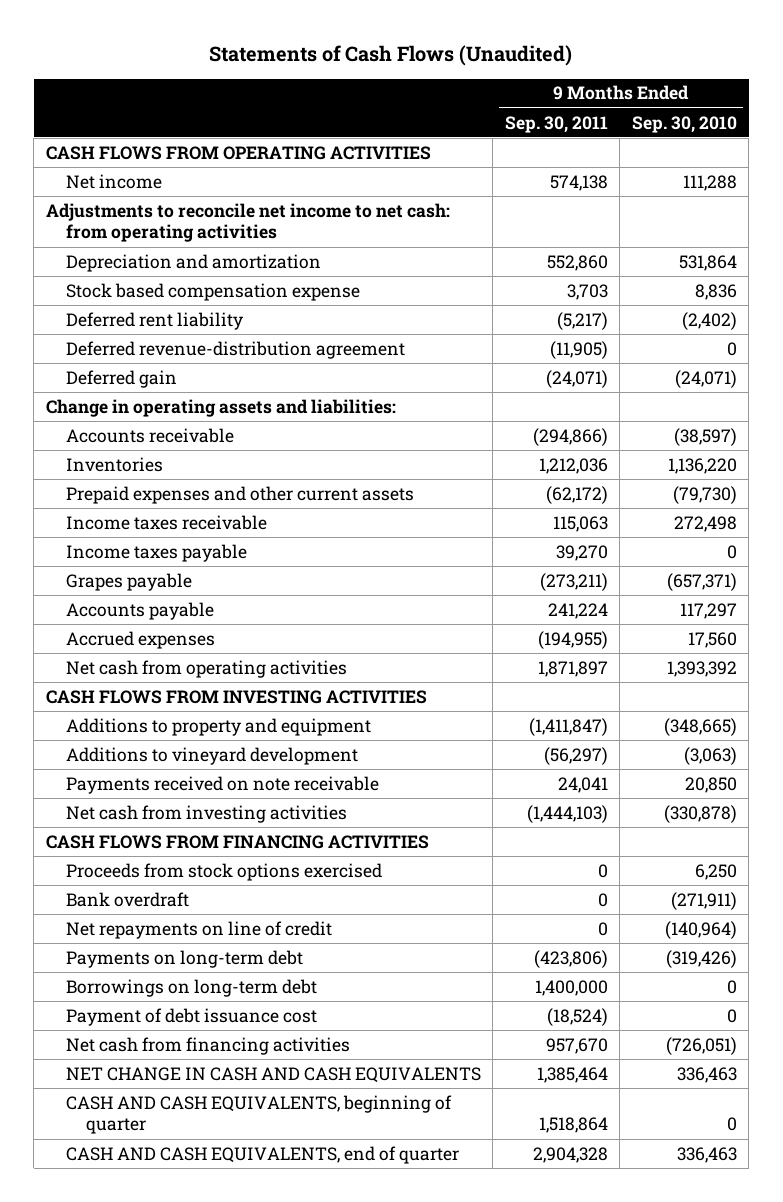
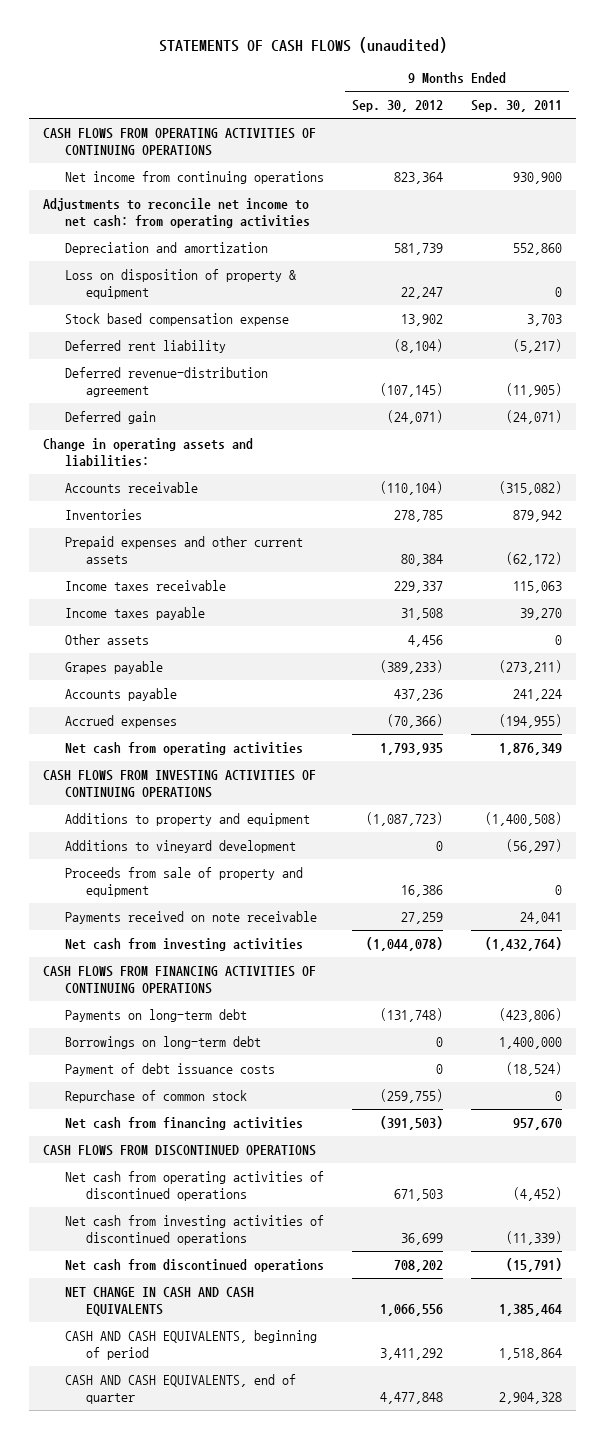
- Statements of Cash Flows (Unaudited)
+ STATEMENTS OF CASH FLOWS (unaudited)
- | 9 Months Ended Sep. 30, 2011 | 9 Months Ended Sep. 30, 2010
+ | 9 Months Ended Sep. 30, 2012 | 9 Months Ended Sep. 30, 2011
- CASH FLOWS FROM OPERATING ACTIVITIES
- Net income | 574,138 | 111,288
+ CASH FLOWS FROM OPERATING ACTIVITIES OF CONTINUING OPERATIONS
+ Net income from continuing operations | 823,364 | 930,900
+ Loss on disposition of property & equipment | 22,247 | 0
- Accounts receivable | (294,866) | (38,597)
- Inventories | 1,212,036 | 1,136,220
+ Accounts receivable | (110,104) | (315,082)
+ Inventories | 278,785 | 879,942
+ Other assets | 4,456 | 0
- Net cash from operating activities | 1,871,897 | 1,393,392
- CASH FLOWS FROM INVESTING ACTIVITIES
- Additions to property and equipment | (1,411,847) | (348,665)
+ Net cash from operating activities | 1,793,935 | 1,876,349
+ CASH FLOWS FROM INVESTING ACTIVITIES OF CONTINUING OPERATIONS
+ Additions to property and equipment | (1,087,723) | (1,400,508)
+ Proceeds from sale of property and equipment | 16,386 | 0
- Net cash from investing activities | (1,444,103) | (330,878)
- CASH FLOWS FROM FINANCING ACTIVITIES
- Proceeds from stock options exercised | 0 | 6,250
- Bank overdraft | 0 | (271,911)
- Net repayments on line of credit | 0 | (140,964)
+ Net cash from investing activities | (1,044,078) | (1,432,764)
+ CASH FLOWS FROM FINANCING ACTIVITIES OF CONTINUING OPERATIONS
- Payment of debt issuance cost | (18,524) | 0
+ Payment of debt issuance costs | 0 | (18,524)
+ Repurchase of common stock | (259,755) | 0
+ CASH FLOWS FROM DISCONTINUED OPERATIONS
+ Net cash from operating activities of discontinued operations | 671,503 | (4,452)
+ Net cash from investing activities of discontinued operations | 36,699 | (11,339)
+ Net cash from discontinued operations | 708,202 | (15,791)
- CASH AND CASH EQUIVALENTS, beginning of quarter | 1,518,864 | 0
+ CASH AND CASH EQUIVALENTS, beginning of period | 3,411,292 | 1,518,864

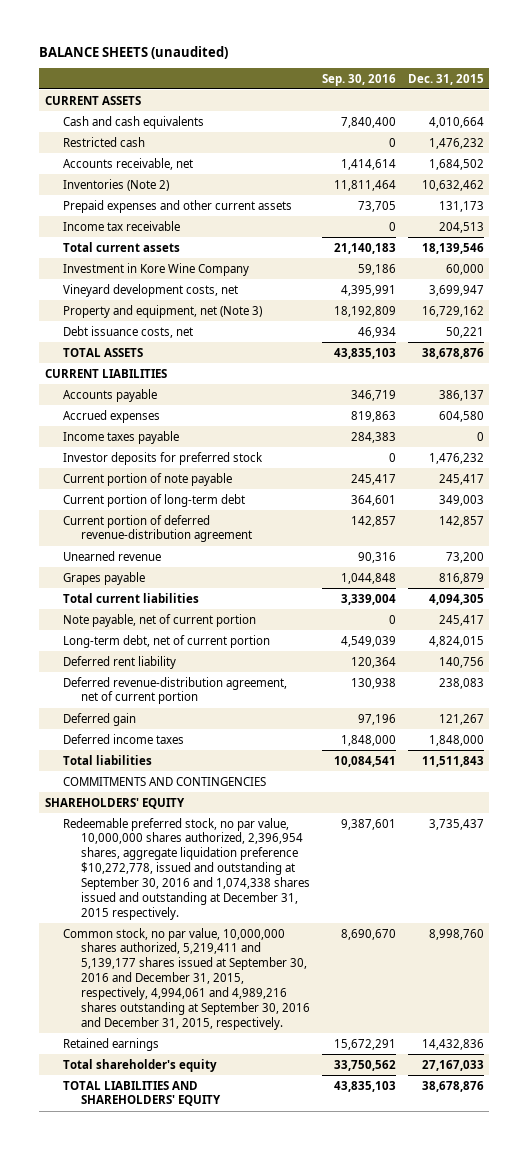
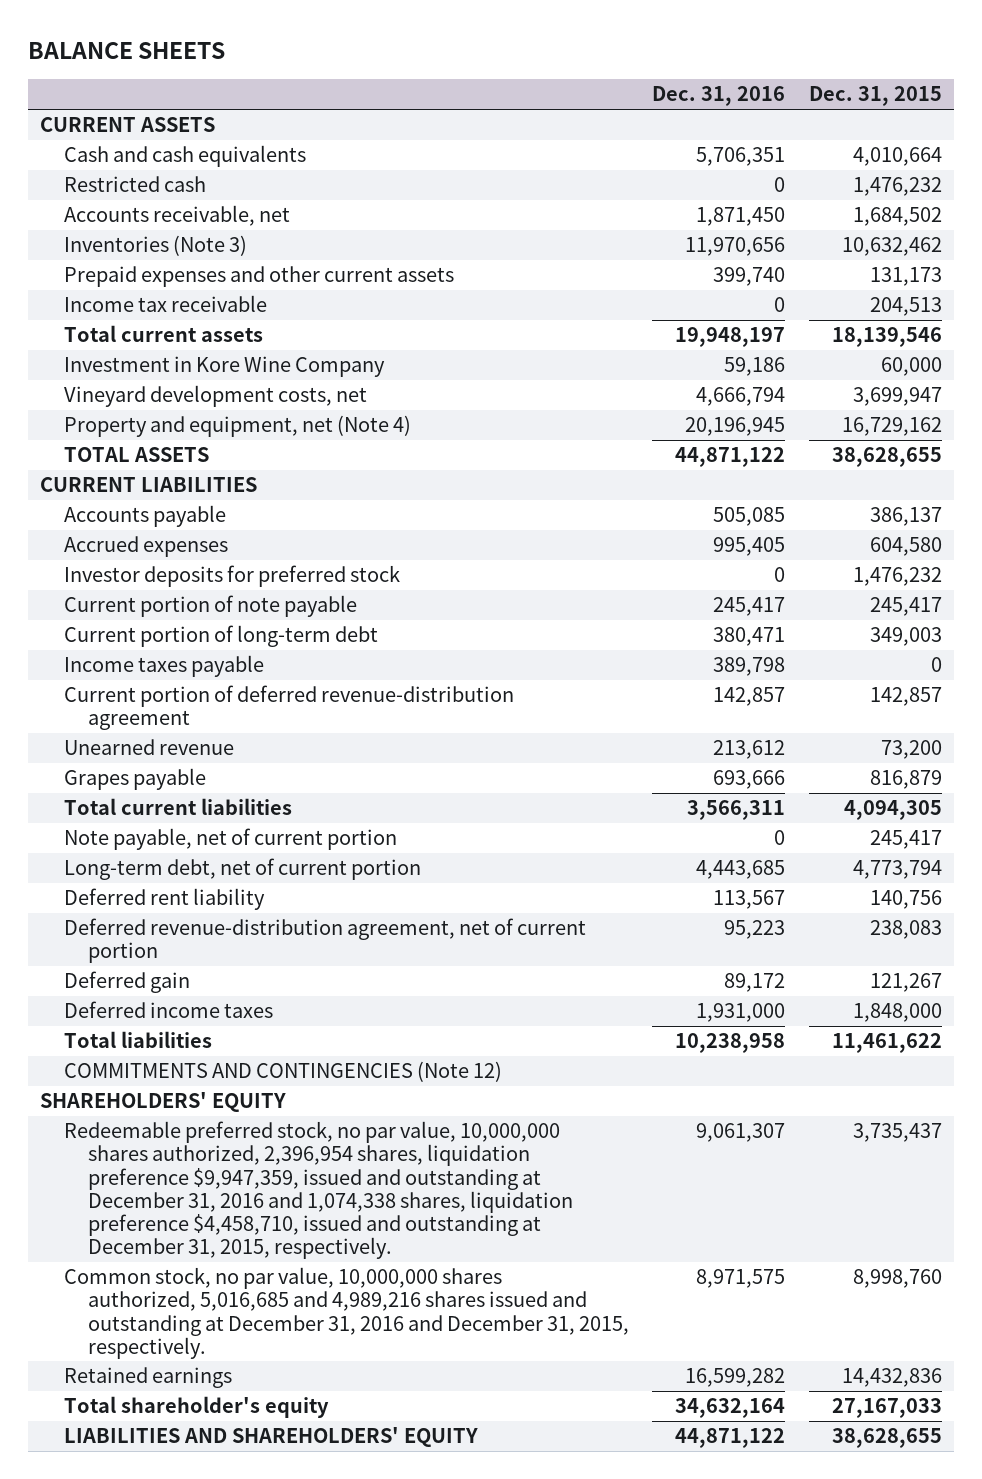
- BALANCE SHEETS (unaudited)
+ BALANCE SHEETS
- | Sep. 30, 2016 | Dec. 31, 2015
+ | Dec. 31, 2016 | Dec. 31, 2015
- Inventories (Note 2) | 11,811,464 | 10,632,462
+ Inventories (Note 3) | 11,970,656 | 10,632,462
- Property and equipment, net (Note 3) | 18,192,809 | 16,729,162
- Debt issuance costs, net | 46,934 | 50,221
- TOTAL ASSETS | 43,835,103 | 38,678,876
+ Property and equipment, net (Note 4) | 20,196,945 | 16,729,162
+ TOTAL ASSETS | 44,871,122 | 38,628,655
moved down: Income taxes payable | 389,798 | 0
- Long-term debt, net of current portion | 4,549,039 | 4,824,015
+ Long-term debt, net of current portion | 4,443,685 | 4,773,794
- Total liabilities | 10,084,541 | 11,511,843
- COMMITMENTS AND CONTINGENCIES
+ Total liabilities | 10,238,958 | 11,461,622
+ COMMITMENTS AND CONTINGENCIES (Note 12)
- Redeemable preferred stock, no par value, 10,000,000 shares authorized, 2,396,954 shares, aggregate liquidation preference $10,272,778, issued and outstanding at September 30, 2016 and 1,074,338 shares issued and outstanding at December 31, 2015 respectively. | 9,387,601 | 3,735,437
- Common stock, no par value, 10,000,000 shares authorized, 5,219,411 and 5,139,177 shares issued at September 30, 2016 and December 31, 2015, respectively, 4,994,061 and 4,989,216 shares outstanding at September 30, 2016 and December 31, 2015, respectively. | 8,690,670 | 8,998,760
+ Redeemable preferred stock, no par value, 10,000,000 shares authorized, 2,396,954 shares, liquidation preference $9,947,359, issued and outstanding at December 31, 2016 and 1,074,338 shares, liquidation preference $4,458,710, issued and outstanding at December 31, 2015, respectively. | 9,061,307 | 3,735,437
+ Common stock, no par value, 10,000,000 shares authorized, 5,016,685 and 4,989,216 shares issued and outstanding at December 31, 2016 and December 31, 2015, respectively. | 8,971,575 | 8,998,760
- TOTAL LIABILITIES AND SHAREHOLDERS' EQUITY | 43,835,103 | 38,678,876
+ LIABILITIES AND SHAREHOLDERS' EQUITY | 44,871,122 | 38,628,655

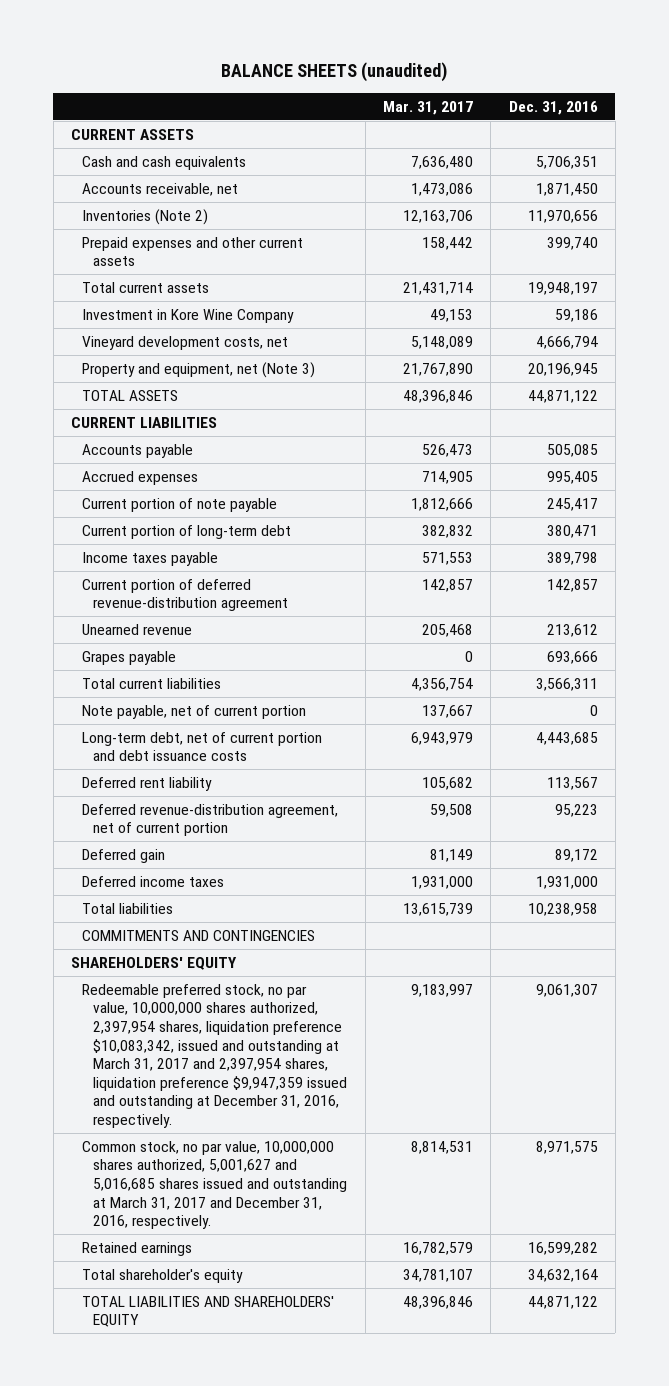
- BALANCE SHEETS
+ BALANCE SHEETS (unaudited)
- | Dec. 31, 2016 | Dec. 31, 2015
+ | Mar. 31, 2017 | Dec. 31, 2016
- Restricted cash | 0 | 1,476,232
- Inventories (Note 3) | 11,970,656 | 10,632,462
+ Inventories (Note 2) | 12,163,706 | 11,970,656
- Income tax receivable | 0 | 204,513
- Property and equipment, net (Note 4) | 20,196,945 | 16,729,162
+ Property and equipment, net (Note 3) | 21,767,890 | 20,196,945
- Investor deposits for preferred stock | 0 | 1,476,232
- Long-term debt, net of current portion | 4,443,685 | 4,773,794
+ Long-term debt, net of current portion and debt issuance costs | 6,943,979 | 4,443,685
- COMMITMENTS AND CONTINGENCIES (Note 12)
+ COMMITMENTS AND CONTINGENCIES
- Redeemable preferred stock, no par value, 10,000,000 shares authorized, 2,396,954 shares, liquidation preference $9,947,359, issued and outstanding at December 31, 2016 and 1,074,338 shares, liquidation preference $4,458,710, issued and outstanding at December 31, 2015, respectively. | 9,061,307 | 3,735,437
- Common stock, no par value, 10,000,000 shares authorized, 5,016,685 and 4,989,216 shares issued and outstanding at December 31, 2016 and December 31, 2015, respectively. | 8,971,575 | 8,998,760
+ Redeemable preferred stock, no par value, 10,000,000 shares authorized, 2,397,954 shares, liquidation preference $10,083,342, issued and outstanding at March 31, 2017 and 2,397,954 shares, liquidation preference $9,947,359 issued and outstanding at December 31, 2016, respectively. | 9,183,997 | 9,061,307
+ Common stock, no par value, 10,000,000 shares authorized, 5,001,627 and 5,016,685 shares issued and outstanding at March 31, 2017 and December 31, 2016, respectively. | 8,814,531 | 8,971,575
- LIABILITIES AND SHAREHOLDERS' EQUITY | 44,871,122 | 38,628,655
+ TOTAL LIABILITIES AND SHAREHOLDERS' EQUITY | 48,396,846 | 44,871,122

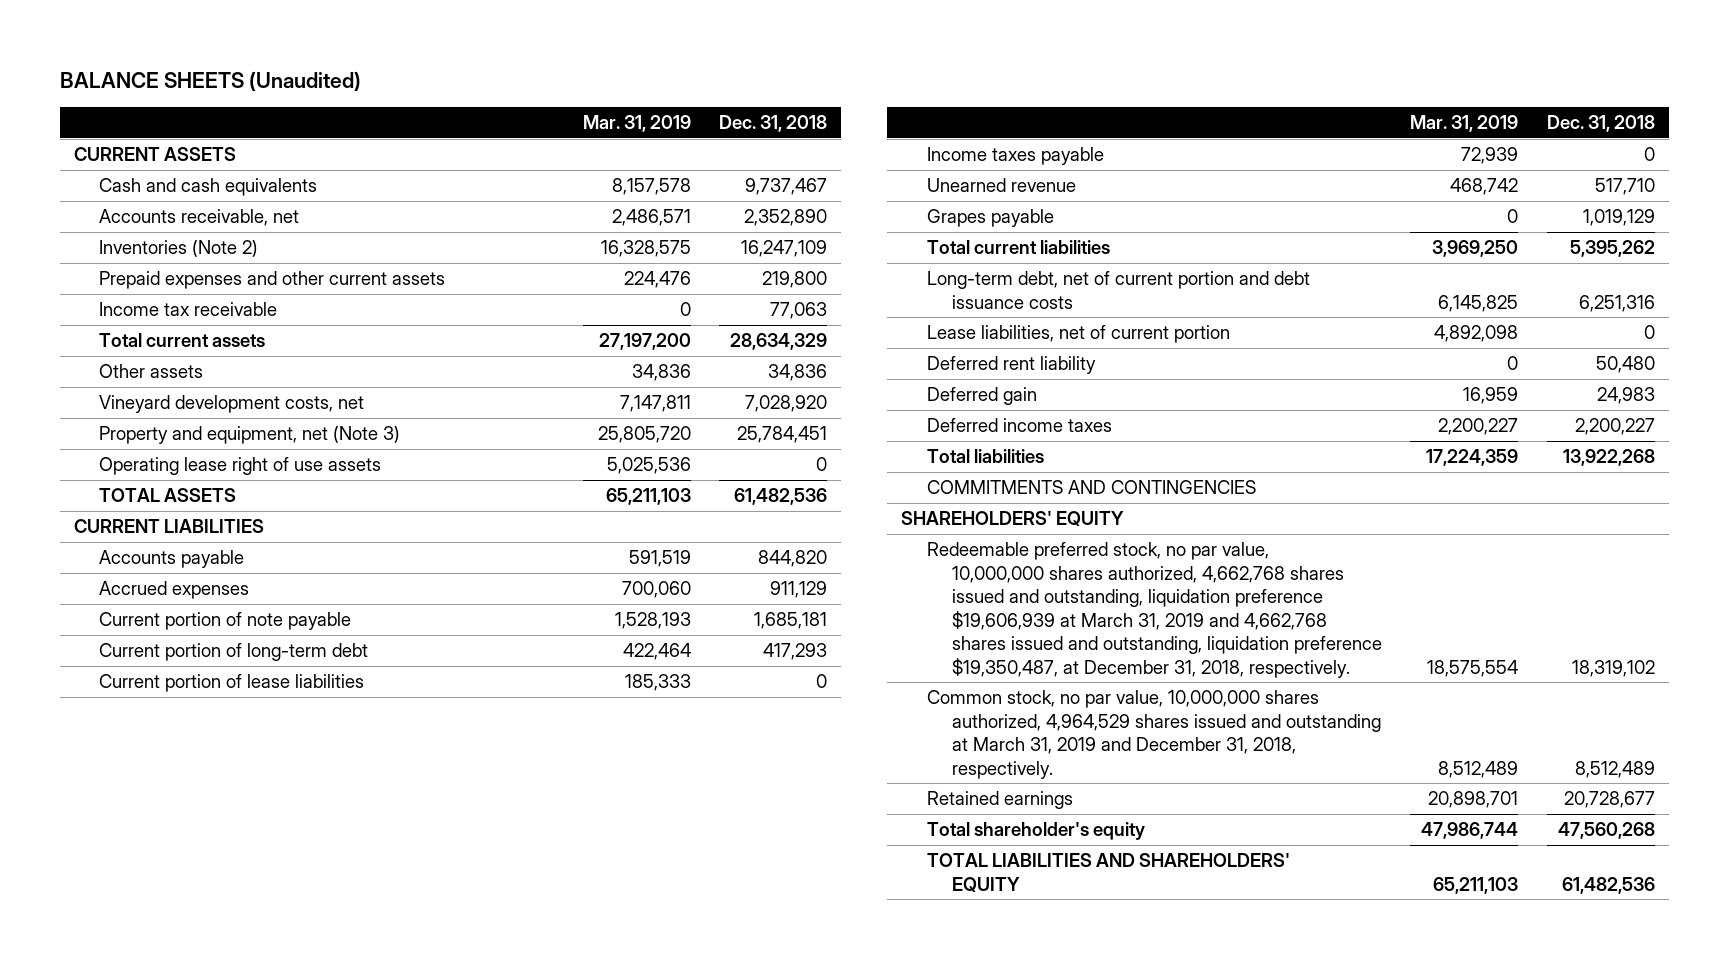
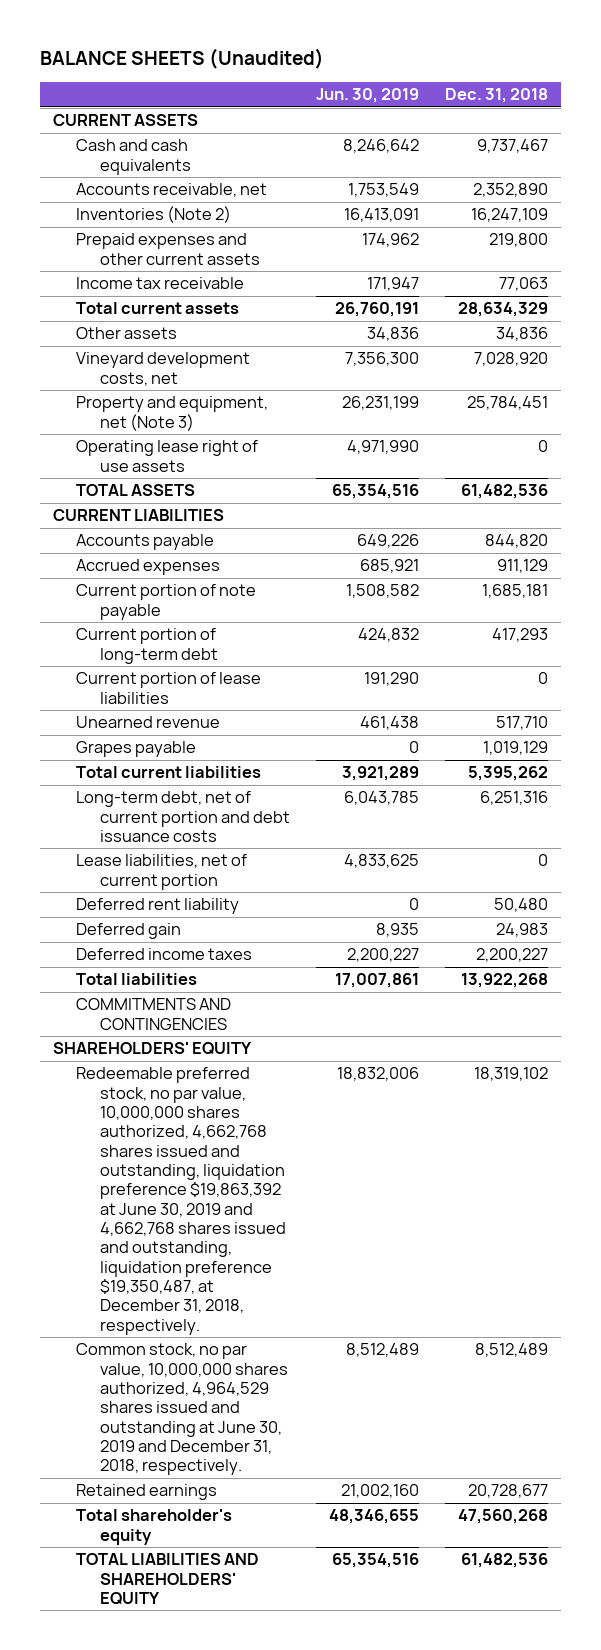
- | Mar. 31, 2019 | Dec. 31, 2018
+ | Jun. 30, 2019 | Dec. 31, 2018
- Income taxes payable | 72,939 | 0
- Redeemable preferred stock, no par value, 10,000,000 shares authorized, 4,662,768 shares issued and outstanding, liquidation preference $19,606,939 at March 31, 2019 and 4,662,768 shares issued and outstanding, liquidation preference $19,350,487, at December 31, 2018, respectively. | 18,575,554 | 18,319,102
- Common stock, no par value, 10,000,000 shares authorized, 4,964,529 shares issued and outstanding at March 31, 2019 and December 31, 2018, respectively. | 8,512,489 | 8,512,489
+ Redeemable preferred stock, no par value, 10,000,000 shares authorized, 4,662,768 shares issued and outstanding, liquidation preference $19,863,392 at June 30, 2019 and 4,662,768 shares issued and outstanding, liquidation preference $19,350,487, at December 31, 2018, respectively. | 18,832,006 | 18,319,102
+ Common stock, no par value, 10,000,000 shares authorized, 4,964,529 shares issued and outstanding at June 30, 2019 and December 31, 2018, respectively. | 8,512,489 | 8,512,489

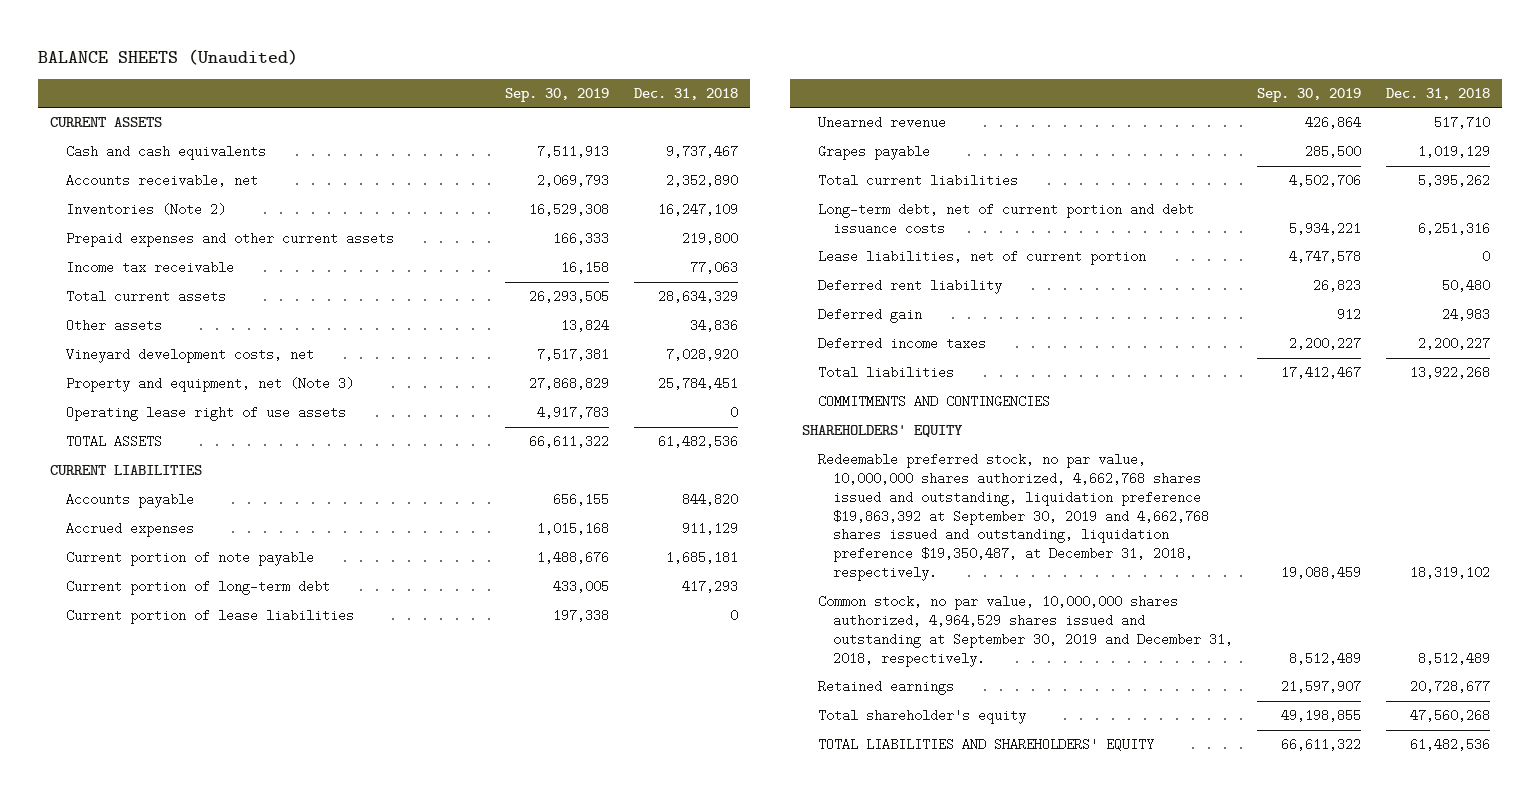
- | Jun. 30, 2019 | Dec. 31, 2018
+ | Sep. 30, 2019 | Dec. 31, 2018
- Redeemable preferred stock, no par value, 10,000,000 shares authorized, 4,662,768 shares issued and outstanding, liquidation preference $19,863,392 at June 30, 2019 and 4,662,768 shares issued and outstanding, liquidation preference $19,350,487, at December 31, 2018, respectively. | 18,832,006 | 18,319,102
- Common stock, no par value, 10,000,000 shares authorized, 4,964,529 shares issued and outstanding at June 30, 2019 and December 31, 2018, respectively. | 8,512,489 | 8,512,489
+ Redeemable preferred stock, no par value, 10,000,000 shares authorized, 4,662,768 shares issued and outstanding, liquidation preference $19,863,392 at September 30, 2019 and 4,662,768 shares issued and outstanding, liquidation preference $19,350,487, at December 31, 2018, respectively. | 19,088,459 | 18,319,102
+ Common stock, no par value, 10,000,000 shares authorized, 4,964,529 shares issued and outstanding at September 30, 2019 and December 31, 2018, respectively. | 8,512,489 | 8,512,489

